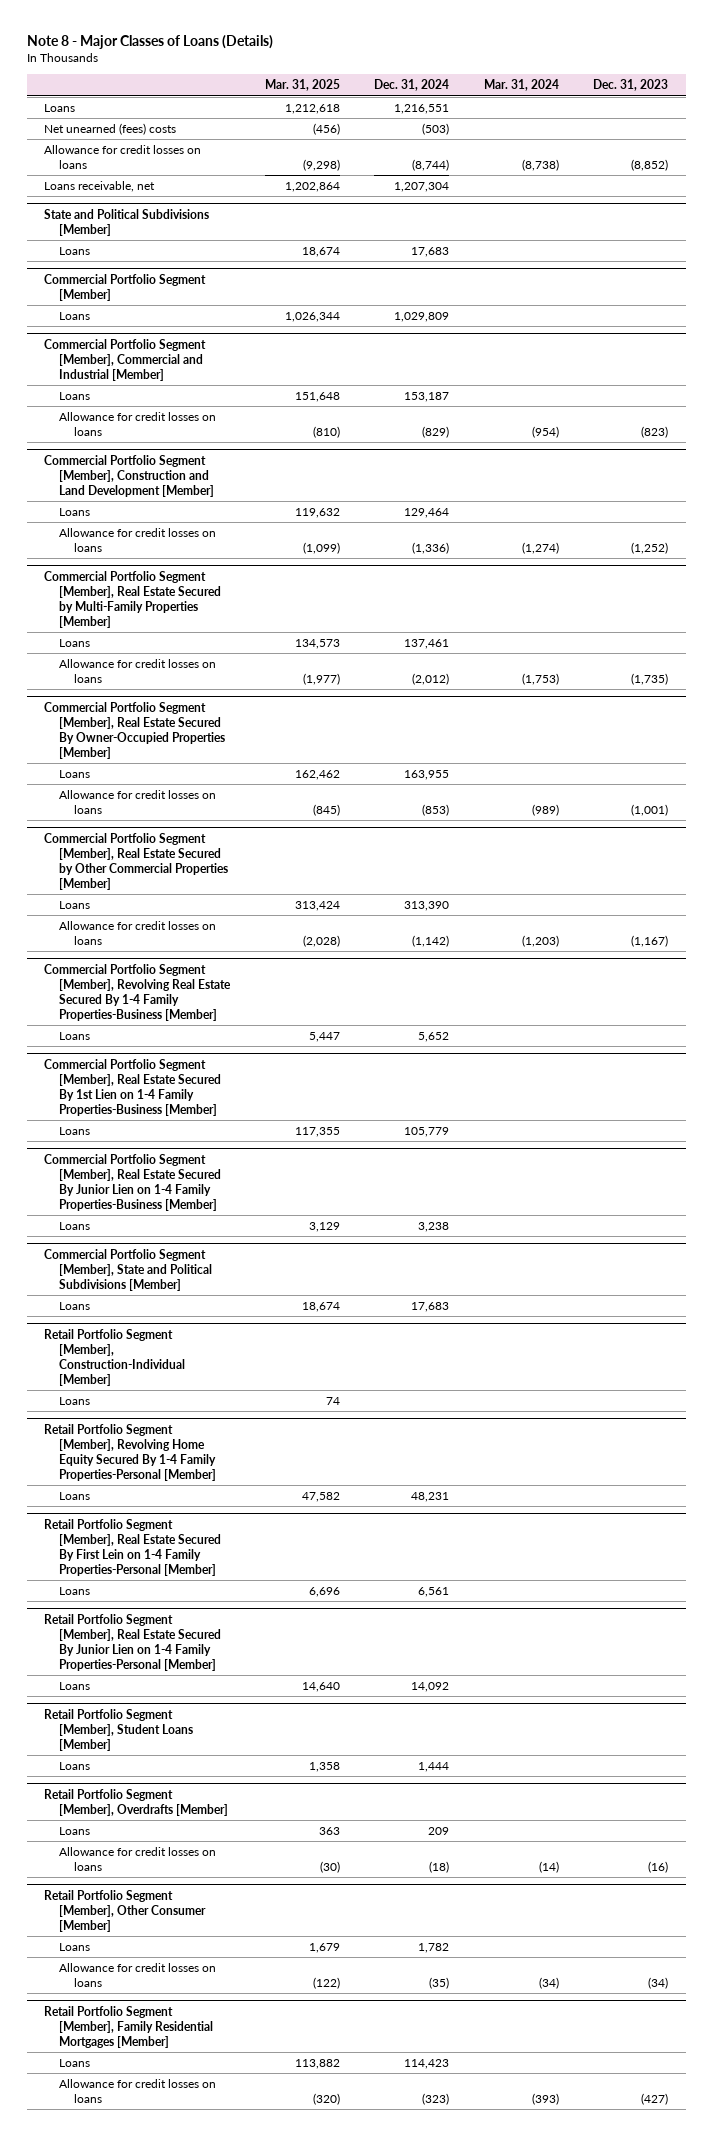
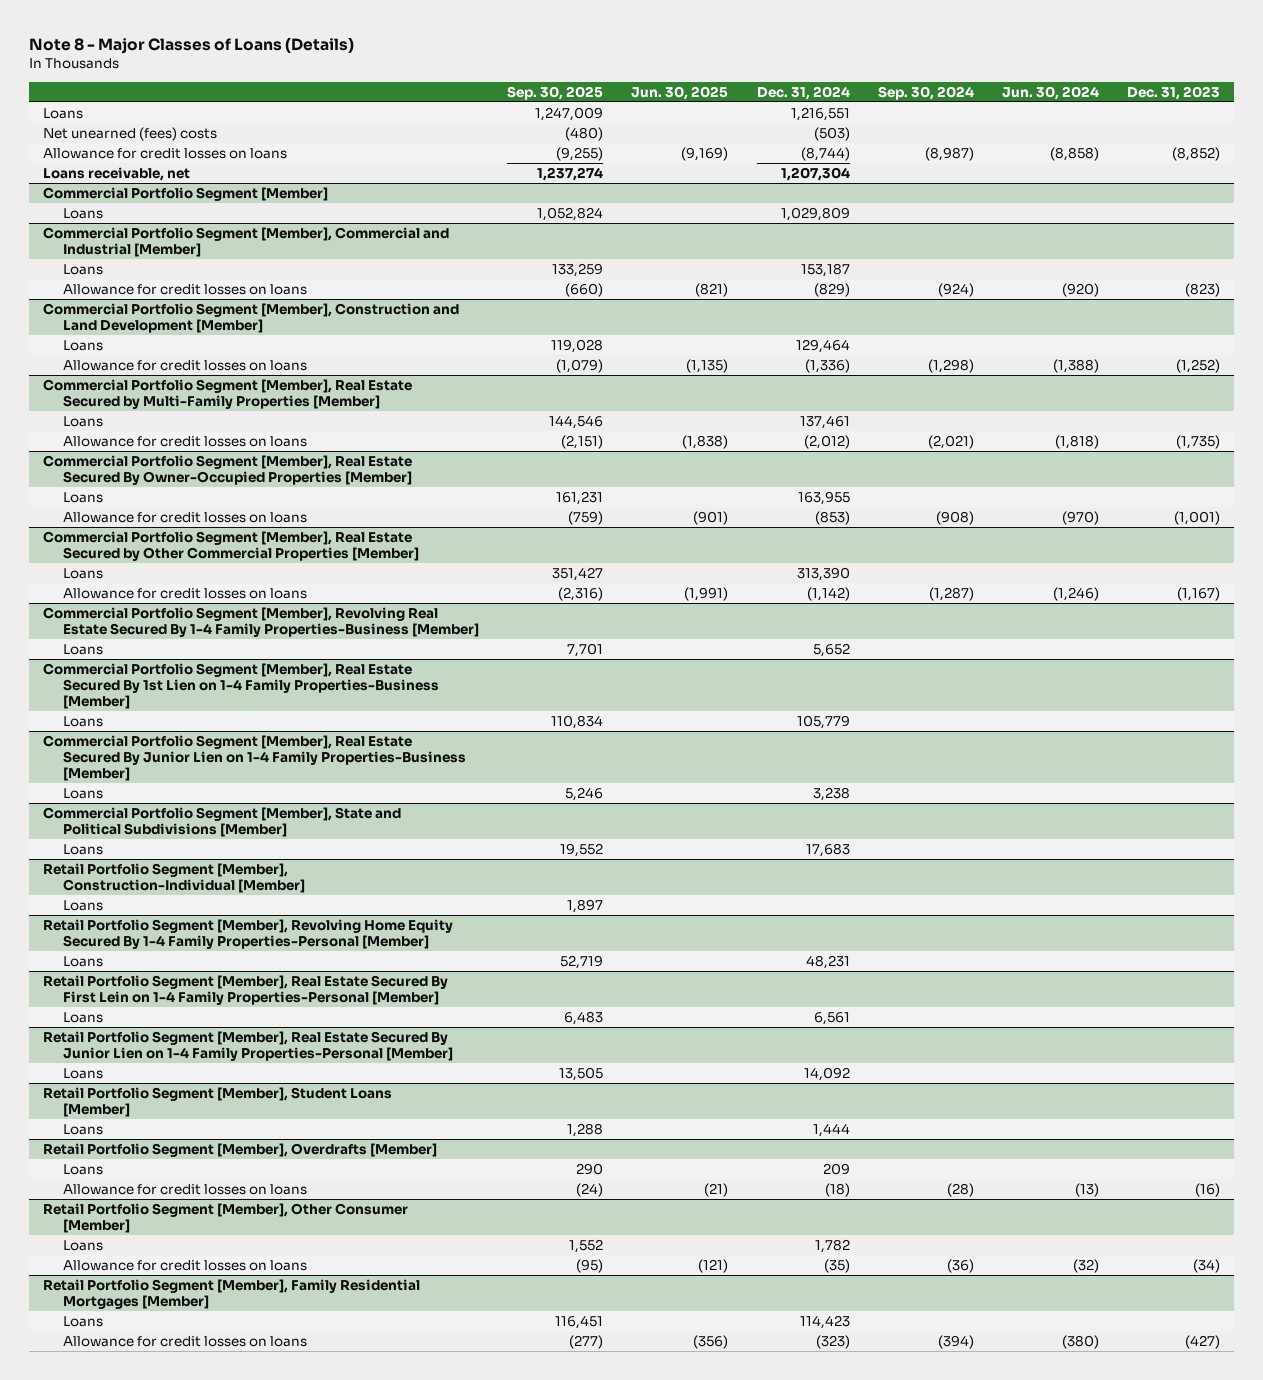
- | Mar. 31, 2025 | Dec. 31, 2024 | Mar. 31, 2024 | Dec. 31, 2023
+ | Sep. 30, 2025 | Jun. 30, 2025 | Dec. 31, 2024 | Sep. 30, 2024 | Jun. 30, 2024 | Dec. 31, 2023
- State and Political Subdivisions [Member]
- Loans | 18,674 | 17,683 | |

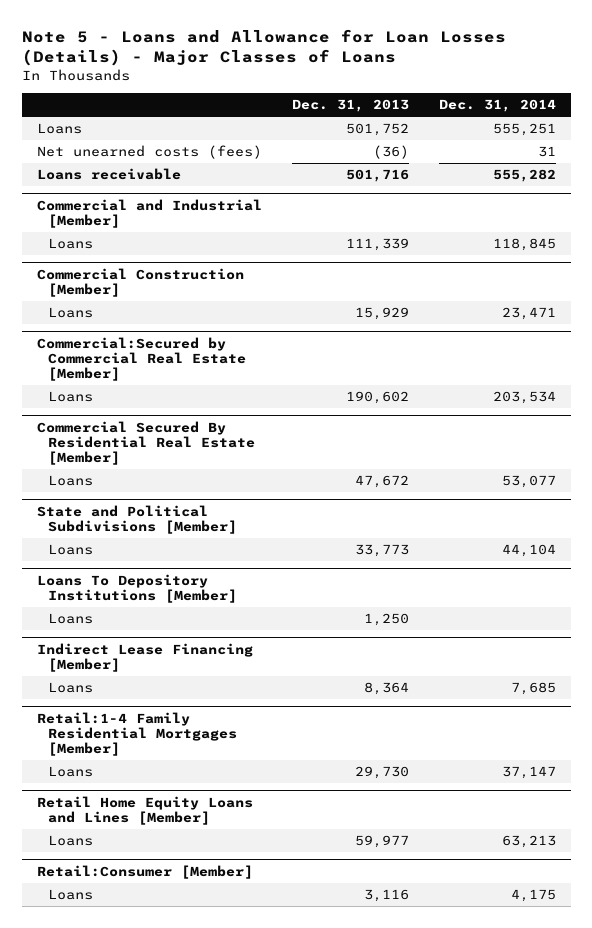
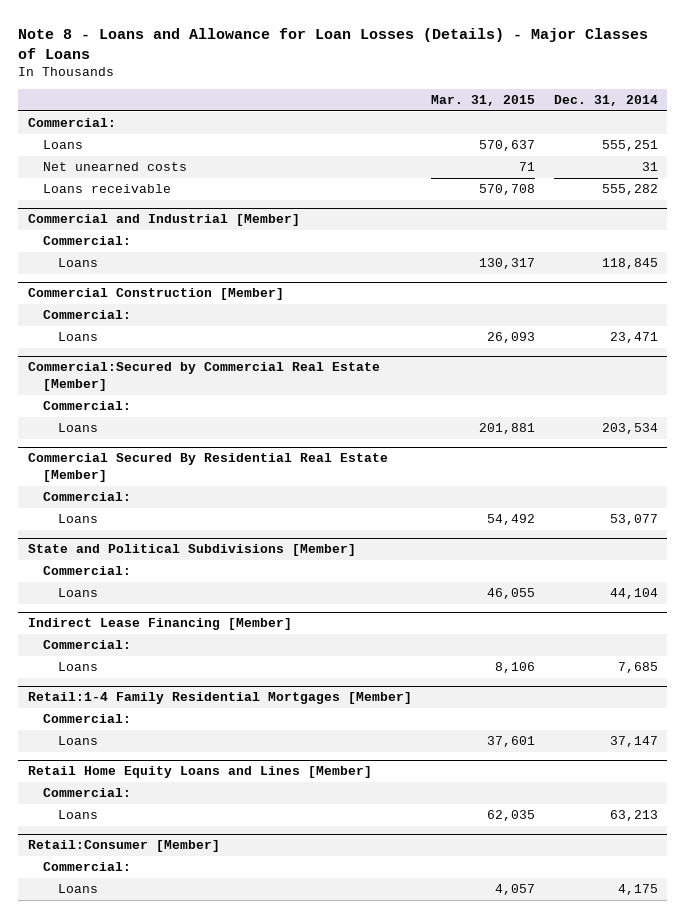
- Note 5 - Loans and Allowance for Loan Losses (Details) - Major Classes of Loans
+ Note 8 - Loans and Allowance for Loan Losses (Details) - Major Classes of Loans
- | Dec. 31, 2013 | Dec. 31, 2014
+ | Mar. 31, 2015 | Dec. 31, 2014
+ Commercial:
- Net unearned costs (fees) | (36) | 31
+ Net unearned costs | 71 | 31
@ Commercial and Industrial [Member]
+ Commercial:
@ Commercial Construction [Member]
+ Commercial:
@ Commercial:Secured by Commercial Real Estate [Member]
+ Commercial:
@ Commercial Secured By Residential Real Estate [Member]
+ Commercial:
@ State and Political Subdivisions [Member]
+ Commercial:
- Loans To Depository Institutions [Member]
- Loans | 1,250 |
@ Indirect Lease Financing [Member]
+ Commercial:
@ Retail:1-4 Family Residential Mortgages [Member]
+ Commercial:
@ Retail Home Equity Loans and Lines [Member]
+ Commercial:
@ Retail:Consumer [Member]
+ Commercial:

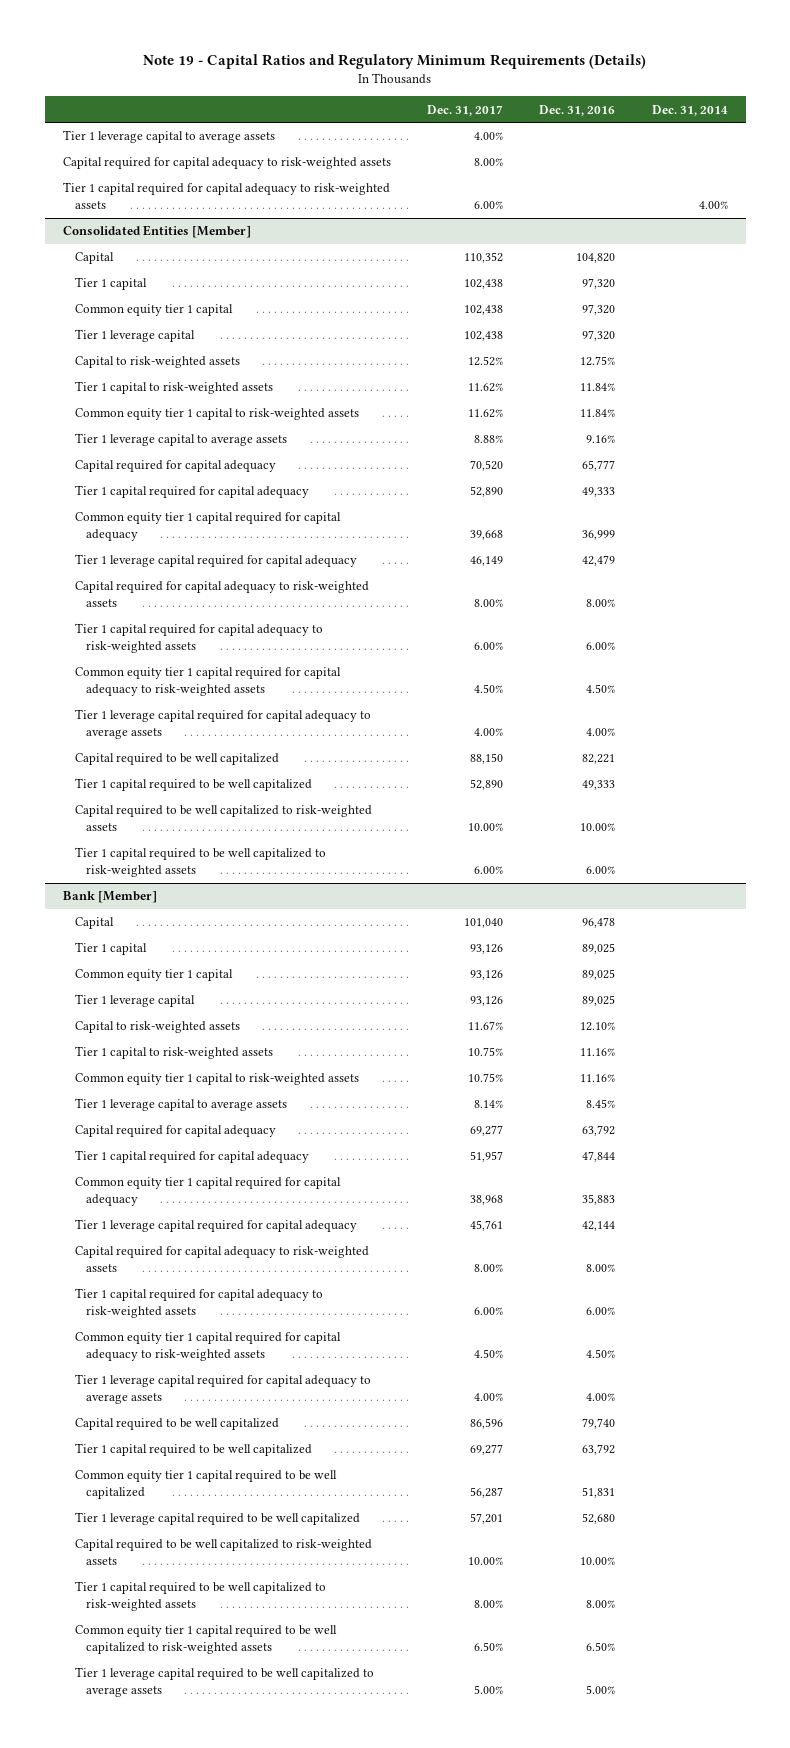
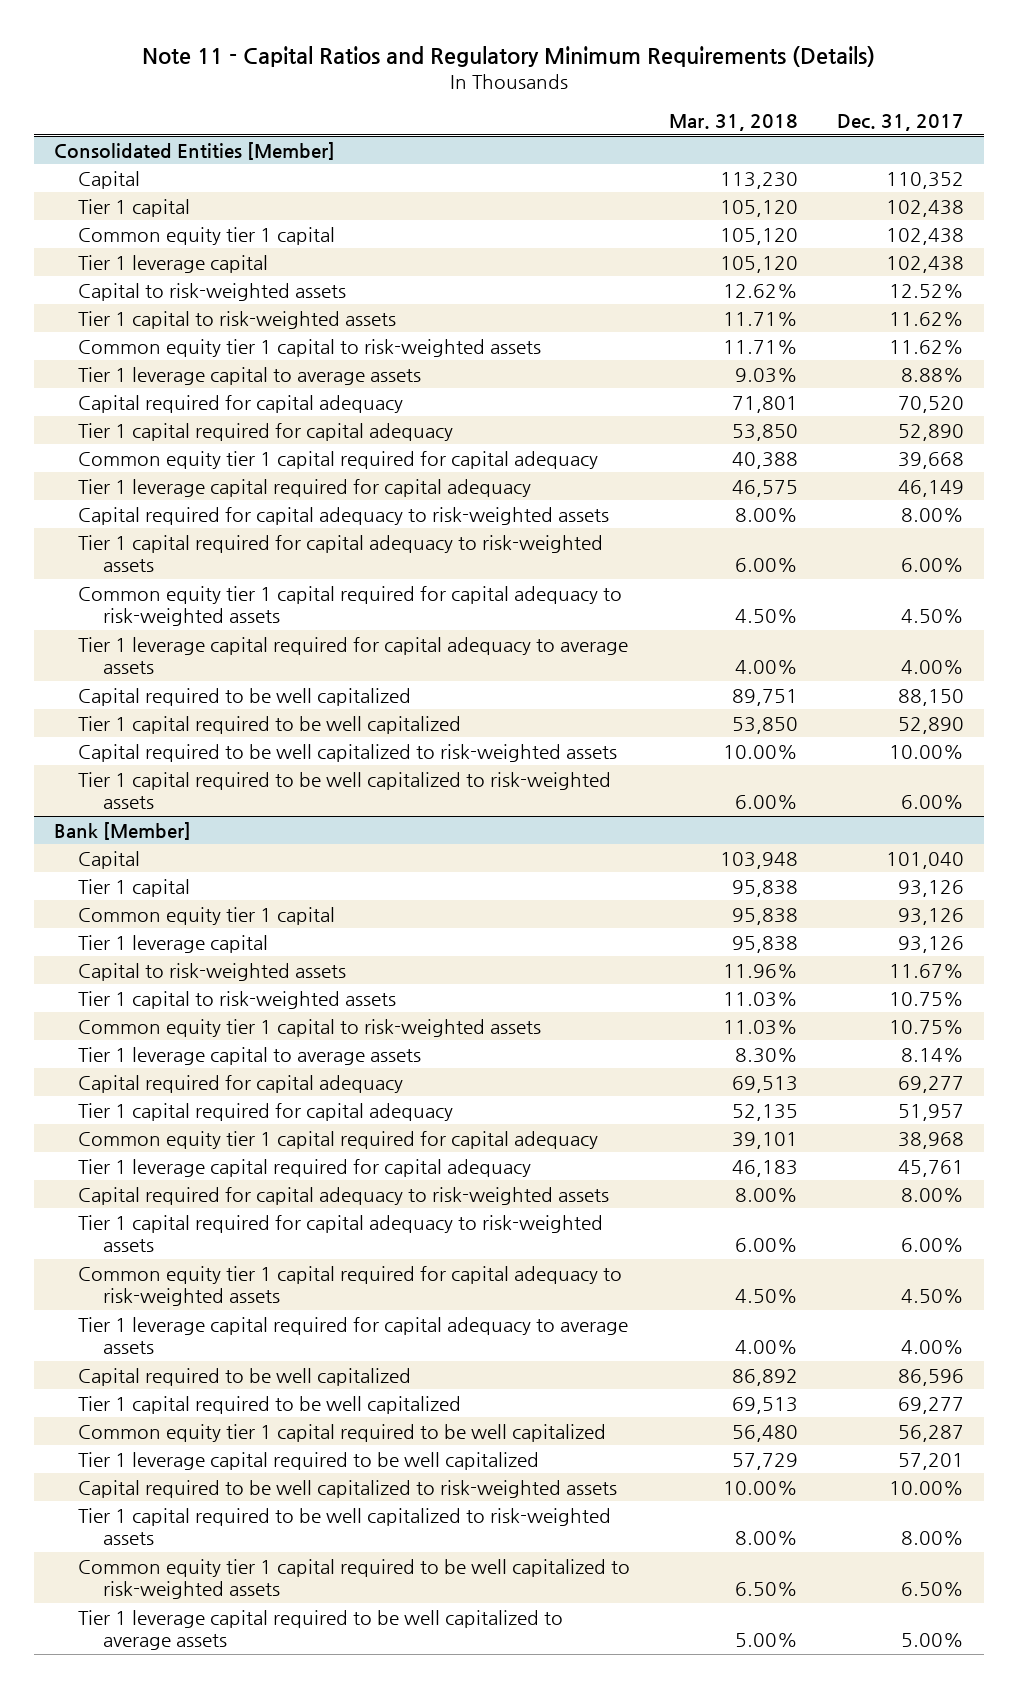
- Note 19 - Capital Ratios and Regulatory Minimum Requirements (Details)
+ Note 11 - Capital Ratios and Regulatory Minimum Requirements (Details)
- | Dec. 31, 2017 | Dec. 31, 2016 | Dec. 31, 2014
+ | Mar. 31, 2018 | Dec. 31, 2017
- Tier 1 leverage capital to average assets | 4.00% | |
- Capital required for capital adequacy to risk-weighted assets | 8.00% | |
- Tier 1 capital required for capital adequacy to risk-weighted assets | 6.00% | | 4.00%

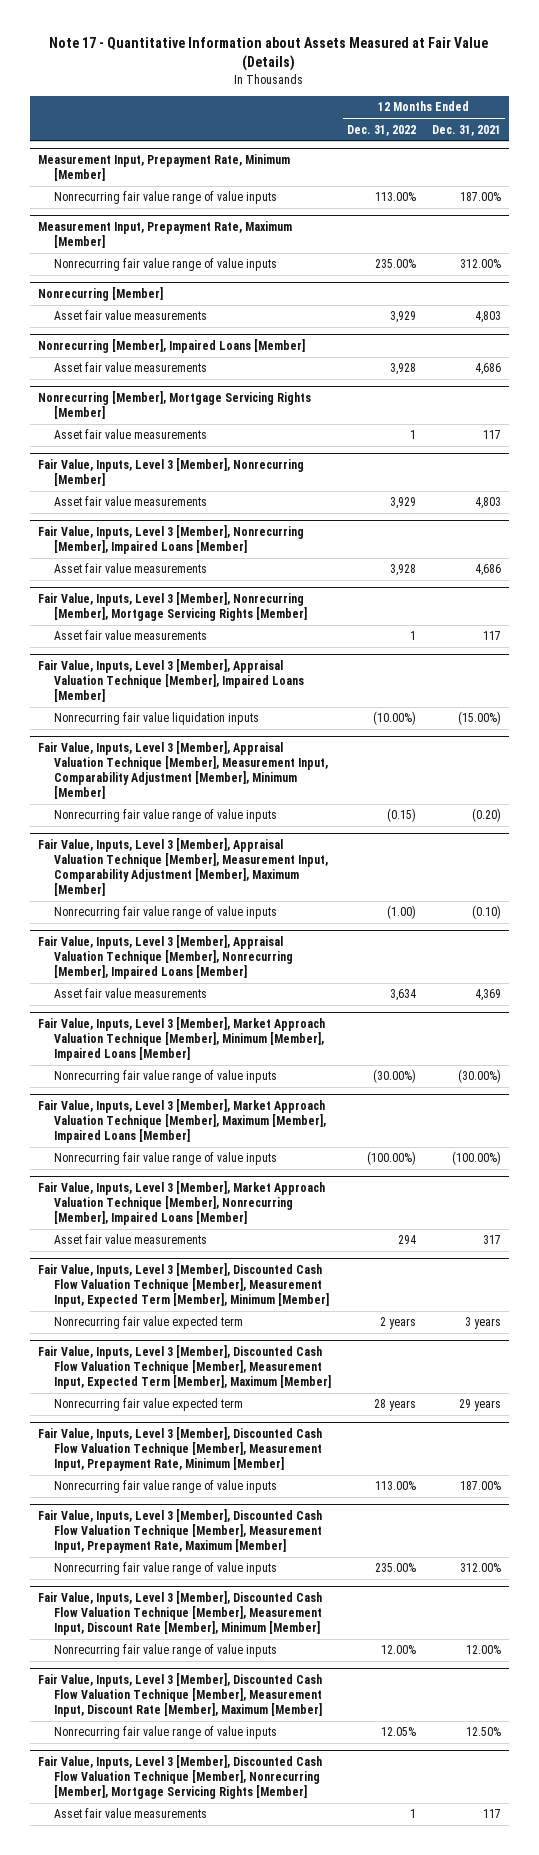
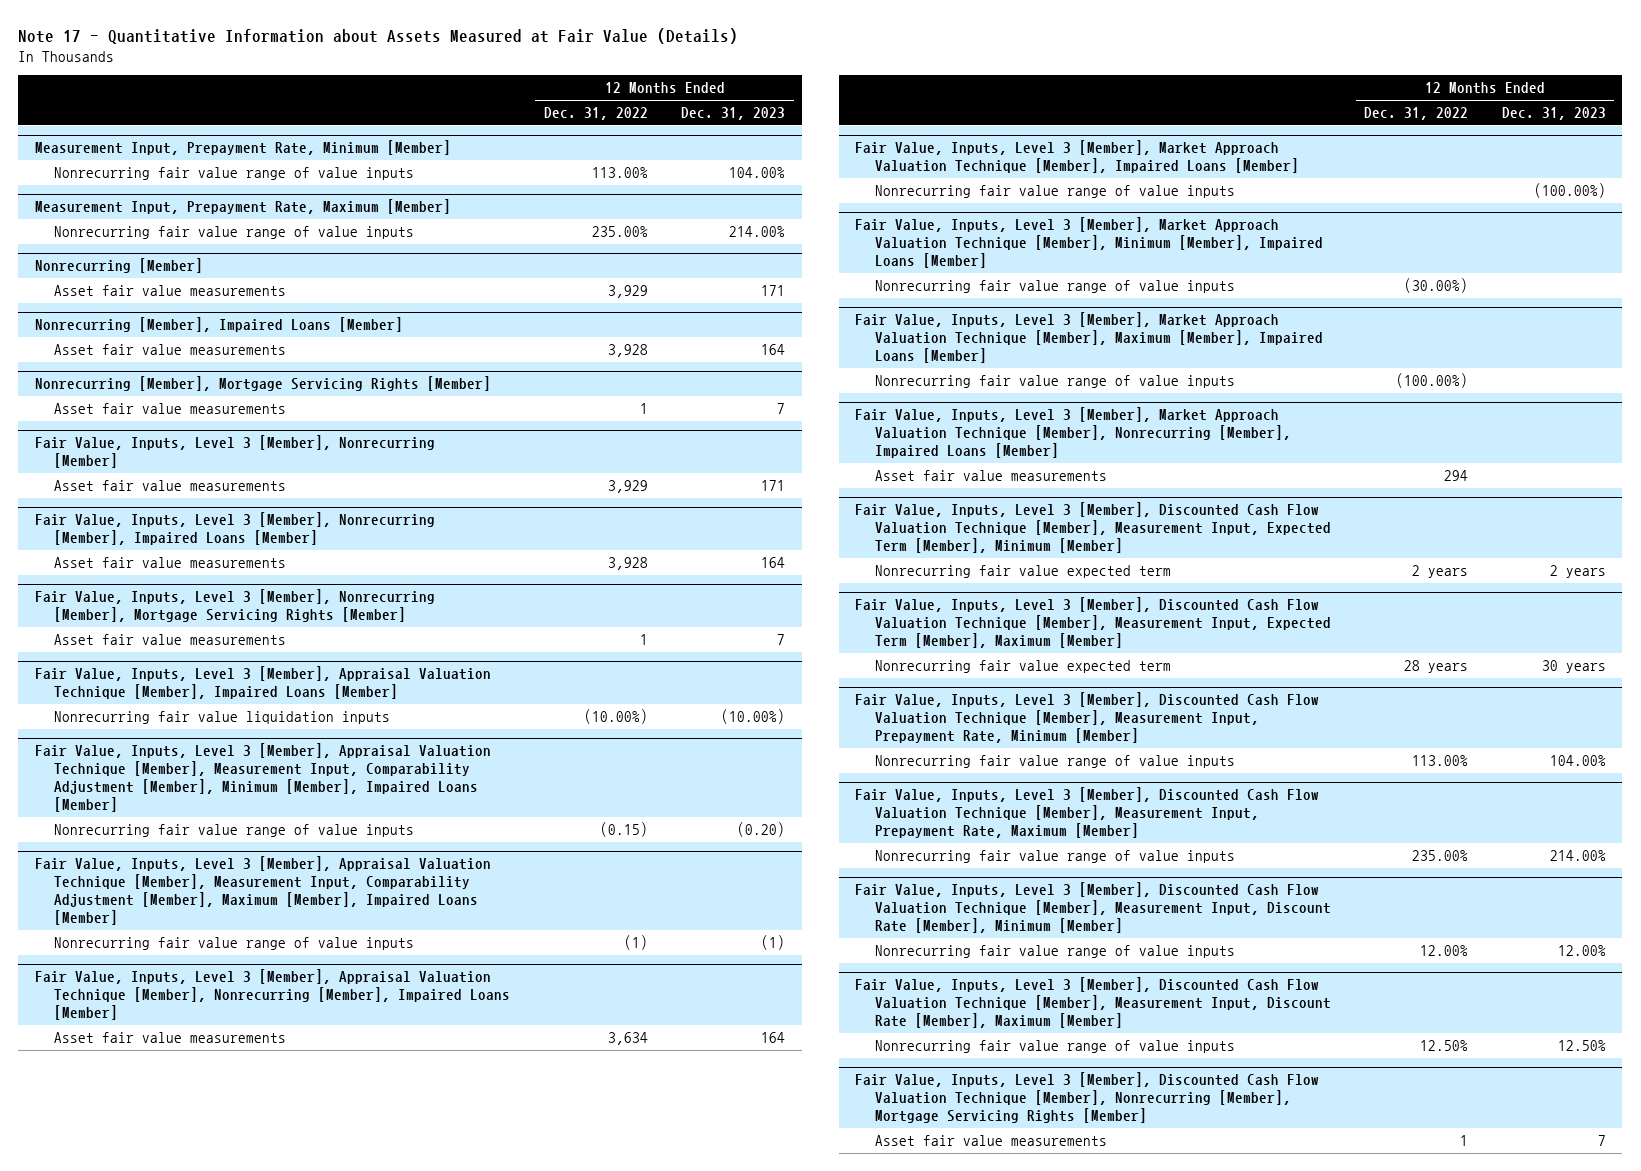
- | 12 Months Ended Dec. 31, 2022 | 12 Months Ended Dec. 31, 2021
+ | 12 Months Ended Dec. 31, 2022 | 12 Months Ended Dec. 31, 2023
- Fair Value, Inputs, Level 3 [Member], Appraisal Valuation Technique [Member], Measurement Input, Comparability Adjustment [Member], Minimum [Member]
+ Fair Value, Inputs, Level 3 [Member], Appraisal Valuation Technique [Member], Measurement Input, Comparability Adjustment [Member], Minimum [Member], Impaired Loans [Member]
- Fair Value, Inputs, Level 3 [Member], Appraisal Valuation Technique [Member], Measurement Input, Comparability Adjustment [Member], Maximum [Member]
- Nonrecurring fair value range of value inputs | (1.00) | (0.10)
+ Fair Value, Inputs, Level 3 [Member], Appraisal Valuation Technique [Member], Measurement Input, Comparability Adjustment [Member], Maximum [Member], Impaired Loans [Member]
+ Nonrecurring fair value range of value inputs | (1) | (1)
+ Fair Value, Inputs, Level 3 [Member], Market Approach Valuation Technique [Member], Impaired Loans [Member]
+ Nonrecurring fair value range of value inputs | | (100.00%)
@ Fair Value, Inputs, Level 3 [Member], Discounted Cash Flow Valuation Technique [Member], Measurement Input, Discount Rate [Member], Maximum [Member]
- Nonrecurring fair value range of value inputs | 12.05% | 12.50%
+ Nonrecurring fair value range of value inputs | 12.50% | 12.50%

